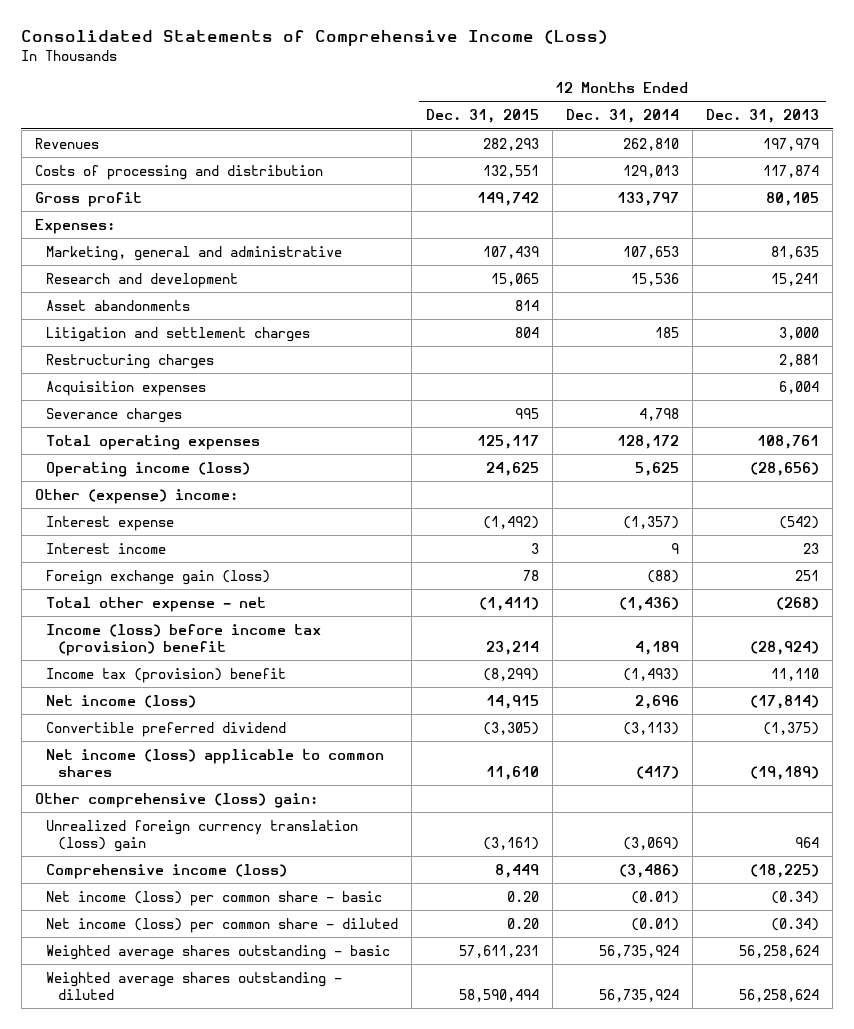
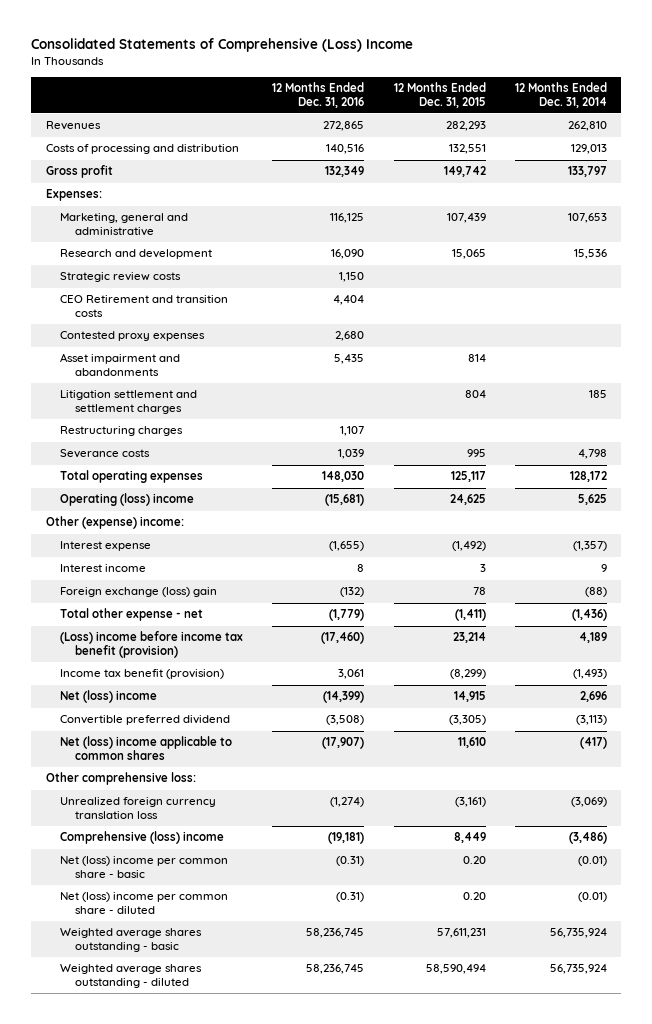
- Consolidated Statements of Comprehensive Income (Loss)
+ Consolidated Statements of Comprehensive (Loss) Income
- | 12 Months Ended Dec. 31, 2015 | 12 Months Ended Dec. 31, 2014 | 12 Months Ended Dec. 31, 2013
+ | 12 Months Ended Dec. 31, 2016 | 12 Months Ended Dec. 31, 2015 | 12 Months Ended Dec. 31, 2014
- Asset abandonments | 814 | |
- Litigation and settlement charges | 804 | 185 | 3,000
+ Strategic review costs | 1,150 | |
+ CEO Retirement and transition costs | 4,404 | |
+ Contested proxy expenses | 2,680 | |
+ Asset impairment and abandonments | 5,435 | 814 |
+ Litigation settlement and settlement charges | | 804 | 185
- Acquisition expenses | | | 6,004
- Severance charges | 995 | 4,798 |
+ Severance costs | 1,039 | 995 | 4,798
- Operating income (loss) | 24,625 | 5,625 | (28,656)
+ Operating (loss) income | (15,681) | 24,625 | 5,625
- Foreign exchange gain (loss) | 78 | (88) | 251
+ Foreign exchange (loss) gain | (132) | 78 | (88)
- Income (loss) before income tax (provision) benefit | 23,214 | 4,189 | (28,924)
- Income tax (provision) benefit | (8,299) | (1,493) | 11,110
- Net income (loss) | 14,915 | 2,696 | (17,814)
+ (Loss) income before income tax benefit (provision) | (17,460) | 23,214 | 4,189
+ Income tax benefit (provision) | 3,061 | (8,299) | (1,493)
+ Net (loss) income | (14,399) | 14,915 | 2,696
- Net income (loss) applicable to common shares | 11,610 | (417) | (19,189)
- Other comprehensive (loss) gain:
- Unrealized foreign currency translation (loss) gain | (3,161) | (3,069) | 964
- Comprehensive income (loss) | 8,449 | (3,486) | (18,225)
- Net income (loss) per common share - basic | 0.20 | (0.01) | (0.34)
- Net income (loss) per common share - diluted | 0.20 | (0.01) | (0.34)
+ Net (loss) income applicable to common shares | (17,907) | 11,610 | (417)
+ Other comprehensive loss:
+ Unrealized foreign currency translation loss | (1,274) | (3,161) | (3,069)
+ Comprehensive (loss) income | (19,181) | 8,449 | (3,486)
+ Net (loss) income per common share - basic | (0.31) | 0.20 | (0.01)
+ Net (loss) income per common share - diluted | (0.31) | 0.20 | (0.01)

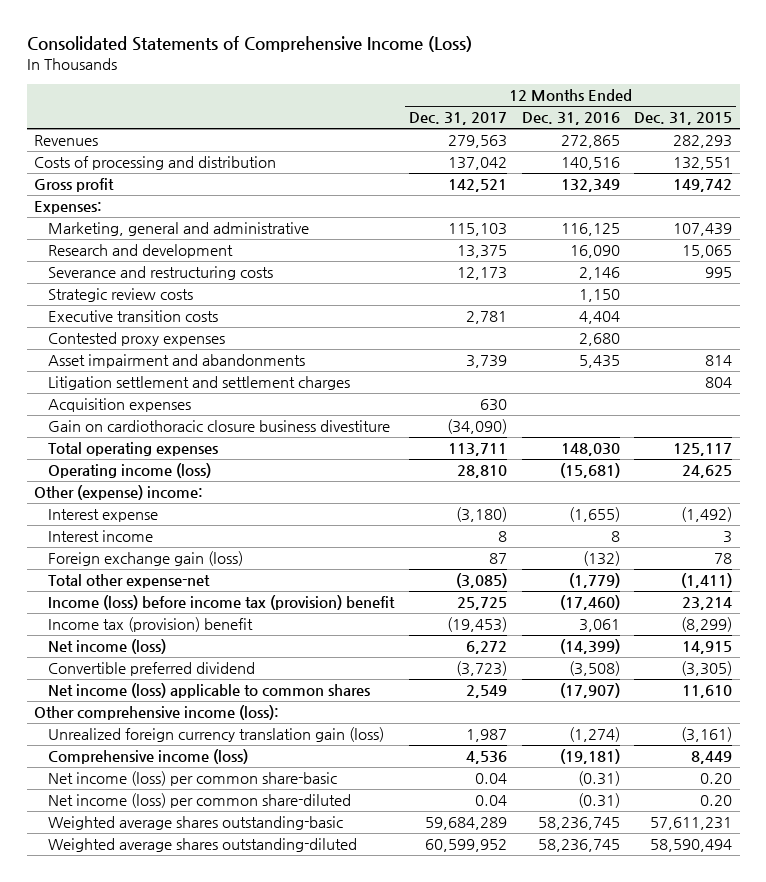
- Consolidated Statements of Comprehensive (Loss) Income
+ Consolidated Statements of Comprehensive Income (Loss)
- | 12 Months Ended Dec. 31, 2016 | 12 Months Ended Dec. 31, 2015 | 12 Months Ended Dec. 31, 2014
+ | 12 Months Ended Dec. 31, 2017 | 12 Months Ended Dec. 31, 2016 | 12 Months Ended Dec. 31, 2015
+ Severance and restructuring costs | 12,173 | 2,146 | 995
- CEO Retirement and transition costs | 4,404 | |
+ Executive transition costs | 2,781 | 4,404 |
- Restructuring charges | 1,107 | |
- Severance costs | 1,039 | 995 | 4,798
+ Acquisition expenses | 630 | |
+ Gain on cardiothoracic closure business divestiture | (34,090) | |
- Operating (loss) income | (15,681) | 24,625 | 5,625
+ Operating income (loss) | 28,810 | (15,681) | 24,625
- Foreign exchange (loss) gain | (132) | 78 | (88)
- Total other expense - net | (1,779) | (1,411) | (1,436)
- (Loss) income before income tax benefit (provision) | (17,460) | 23,214 | 4,189
- Income tax benefit (provision) | 3,061 | (8,299) | (1,493)
- Net (loss) income | (14,399) | 14,915 | 2,696
+ Foreign exchange gain (loss) | 87 | (132) | 78
+ Total other expense-net | (3,085) | (1,779) | (1,411)
+ Income (loss) before income tax (provision) benefit | 25,725 | (17,460) | 23,214
+ Income tax (provision) benefit | (19,453) | 3,061 | (8,299)
+ Net income (loss) | 6,272 | (14,399) | 14,915
- Net (loss) income applicable to common shares | (17,907) | 11,610 | (417)
- Other comprehensive loss:
- Unrealized foreign currency translation loss | (1,274) | (3,161) | (3,069)
- Comprehensive (loss) income | (19,181) | 8,449 | (3,486)
- Net (loss) income per common share - basic | (0.31) | 0.20 | (0.01)
- Net (loss) income per common share - diluted | (0.31) | 0.20 | (0.01)
- Weighted average shares outstanding - basic | 58,236,745 | 57,611,231 | 56,735,924
- Weighted average shares outstanding - diluted | 58,236,745 | 58,590,494 | 56,735,924
+ Net income (loss) applicable to common shares | 2,549 | (17,907) | 11,610
+ Other comprehensive income (loss):
+ Unrealized foreign currency translation gain (loss) | 1,987 | (1,274) | (3,161)
+ Comprehensive income (loss) | 4,536 | (19,181) | 8,449
+ Net income (loss) per common share-basic | 0.04 | (0.31) | 0.20
+ Net income (loss) per common share-diluted | 0.04 | (0.31) | 0.20
+ Weighted average shares outstanding-basic | 59,684,289 | 58,236,745 | 57,611,231
+ Weighted average shares outstanding-diluted | 60,599,952 | 58,236,745 | 58,590,494

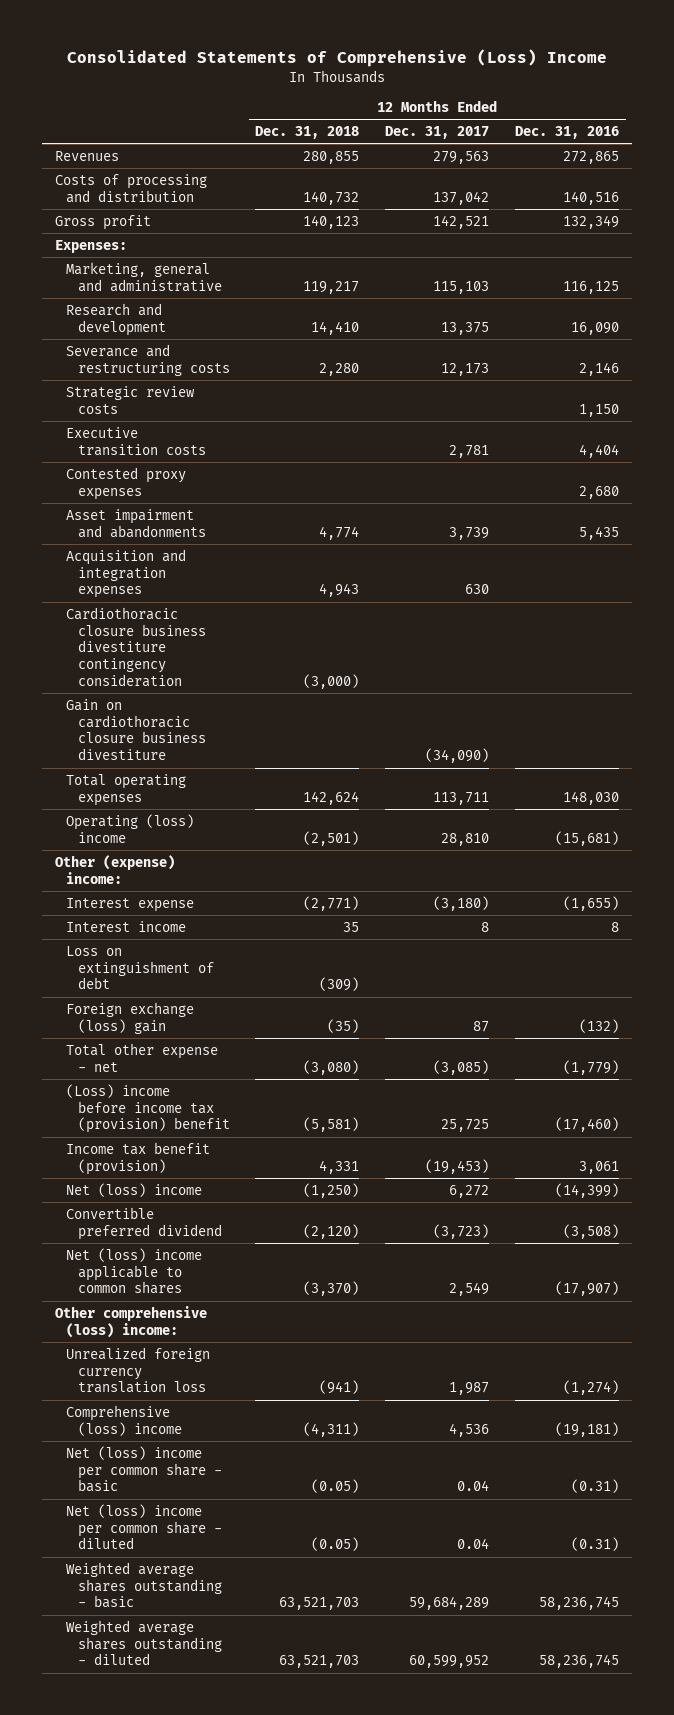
- Consolidated Statements of Comprehensive Income (Loss)
+ Consolidated Statements of Comprehensive (Loss) Income
- | 12 Months Ended Dec. 31, 2017 | 12 Months Ended Dec. 31, 2016 | 12 Months Ended Dec. 31, 2015
+ | 12 Months Ended Dec. 31, 2018 | 12 Months Ended Dec. 31, 2017 | 12 Months Ended Dec. 31, 2016
- Litigation settlement and settlement charges | | | 804
- Acquisition expenses | 630 | |
+ Acquisition and integration expenses | 4,943 | 630 |
+ Cardiothoracic closure business divestiture contingency consideration | (3,000) | |
- Operating income (loss) | 28,810 | (15,681) | 24,625
+ Operating (loss) income | (2,501) | 28,810 | (15,681)
- Foreign exchange gain (loss) | 87 | (132) | 78
- Total other expense-net | (3,085) | (1,779) | (1,411)
- Income (loss) before income tax (provision) benefit | 25,725 | (17,460) | 23,214
- Income tax (provision) benefit | (19,453) | 3,061 | (8,299)
- Net income (loss) | 6,272 | (14,399) | 14,915
+ Loss on extinguishment of debt | (309) | |
+ Foreign exchange (loss) gain | (35) | 87 | (132)
+ Total other expense - net | (3,080) | (3,085) | (1,779)
+ (Loss) income before income tax (provision) benefit | (5,581) | 25,725 | (17,460)
+ Income tax benefit (provision) | 4,331 | (19,453) | 3,061
+ Net (loss) income | (1,250) | 6,272 | (14,399)
- Net income (loss) applicable to common shares | 2,549 | (17,907) | 11,610
- Other comprehensive income (loss):
- Unrealized foreign currency translation gain (loss) | 1,987 | (1,274) | (3,161)
- Comprehensive income (loss) | 4,536 | (19,181) | 8,449
- Net income (loss) per common share-basic | 0.04 | (0.31) | 0.20
- Net income (loss) per common share-diluted | 0.04 | (0.31) | 0.20
- Weighted average shares outstanding-basic | 59,684,289 | 58,236,745 | 57,611,231
- Weighted average shares outstanding-diluted | 60,599,952 | 58,236,745 | 58,590,494
+ Net (loss) income applicable to common shares | (3,370) | 2,549 | (17,907)
+ Other comprehensive (loss) income:
+ Unrealized foreign currency translation loss | (941) | 1,987 | (1,274)
+ Comprehensive (loss) income | (4,311) | 4,536 | (19,181)
+ Net (loss) income per common share - basic | (0.05) | 0.04 | (0.31)
+ Net (loss) income per common share - diluted | (0.05) | 0.04 | (0.31)
+ Weighted average shares outstanding - basic | 63,521,703 | 59,684,289 | 58,236,745
+ Weighted average shares outstanding - diluted | 63,521,703 | 60,599,952 | 58,236,745

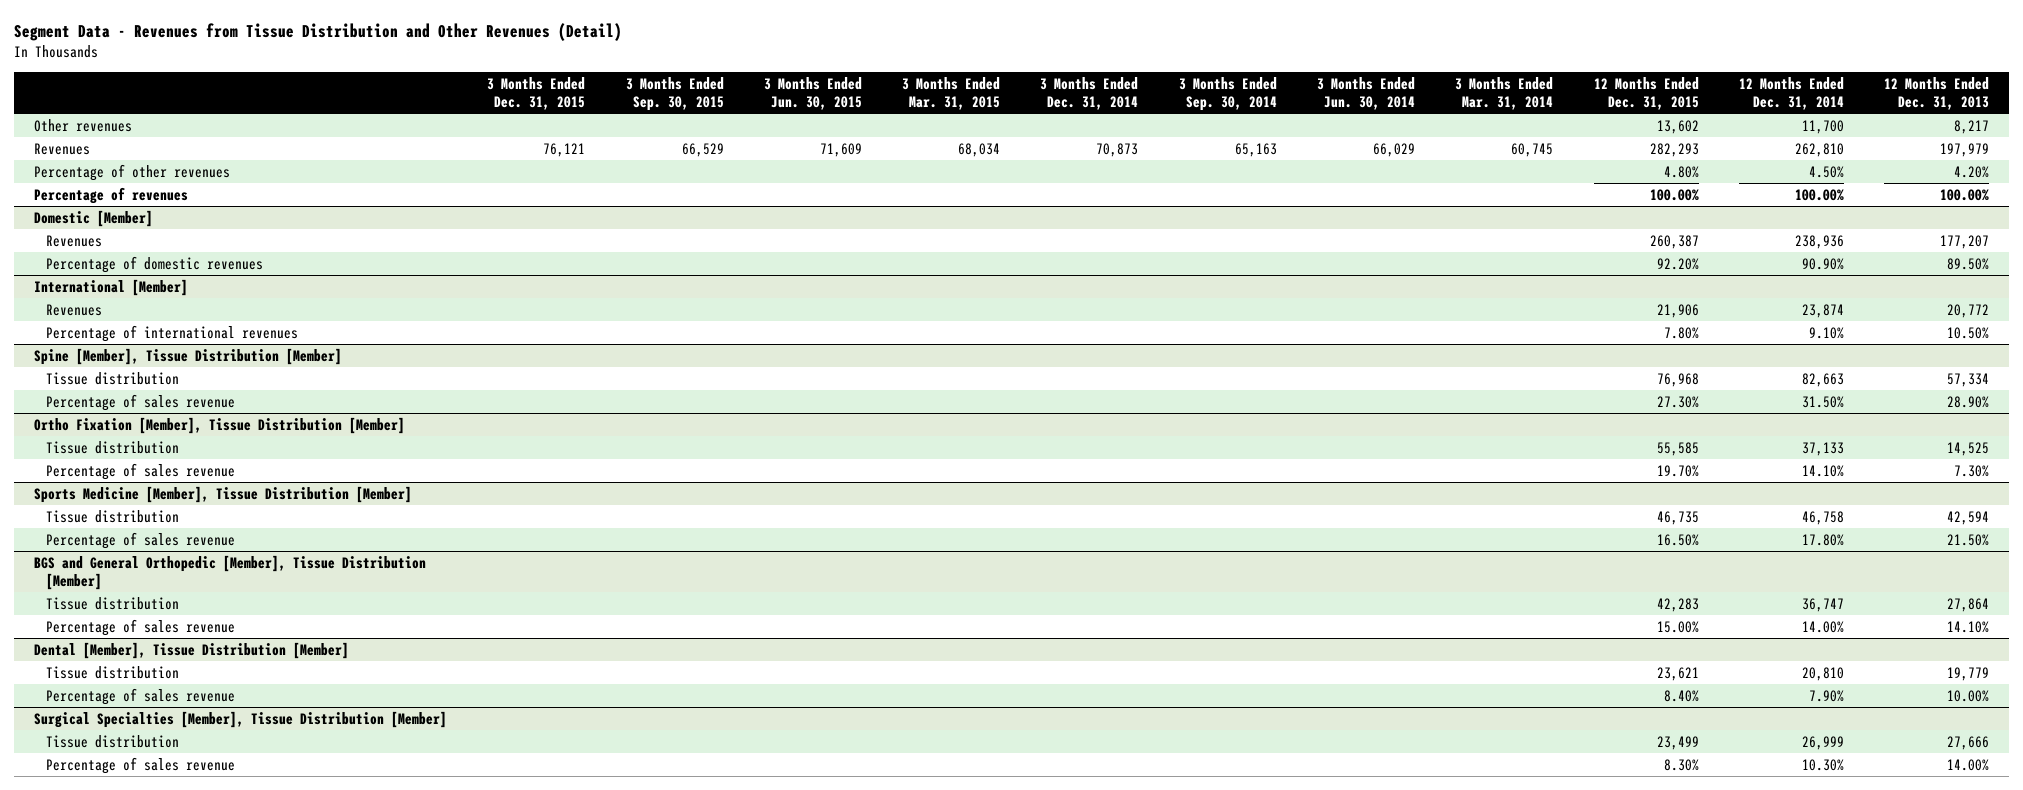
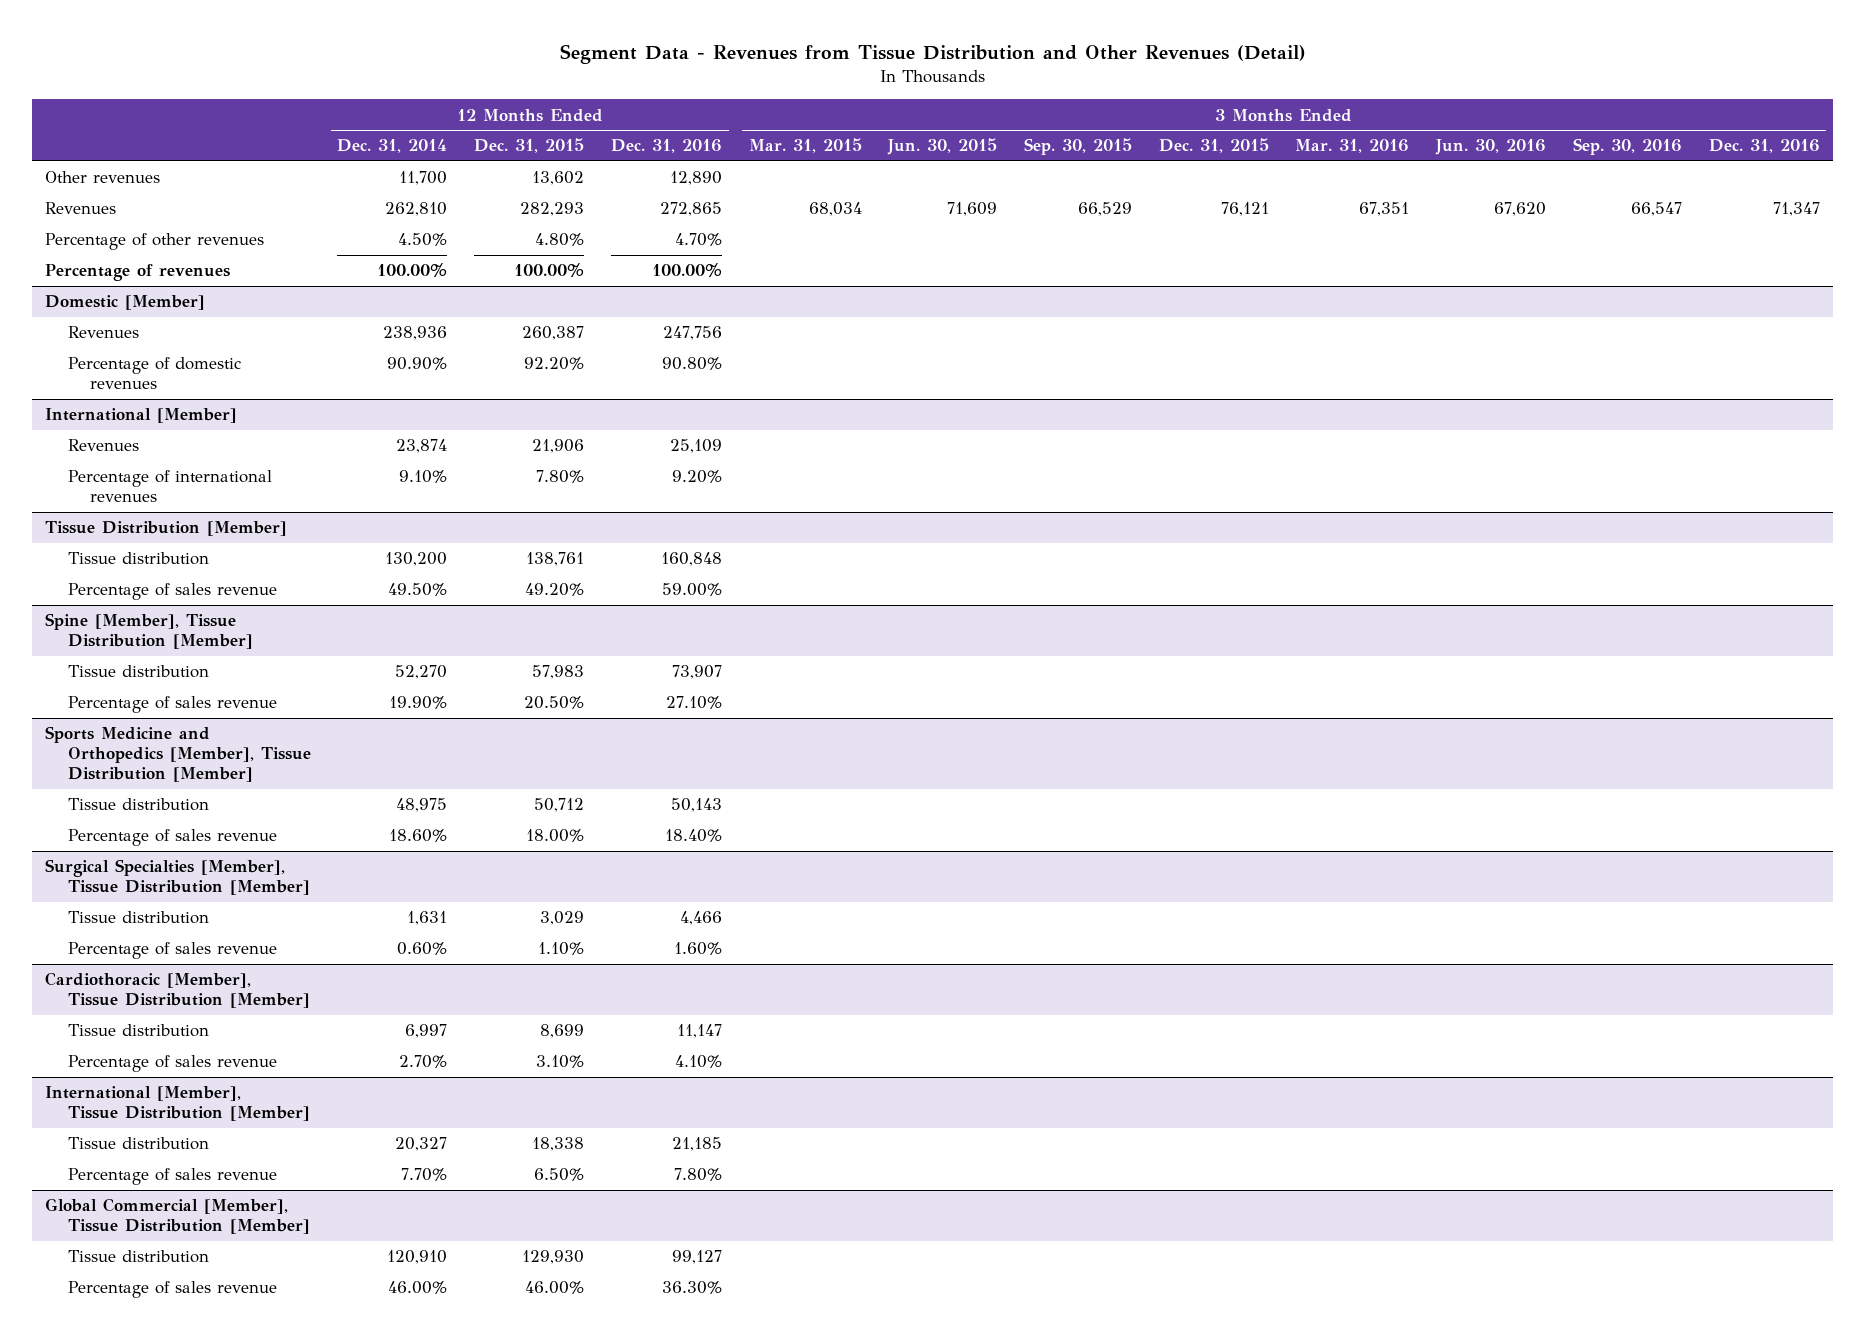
- | 3 Months Ended Dec. 31, 2015 | 3 Months Ended Sep. 30, 2015 | 3 Months Ended Jun. 30, 2015 | 3 Months Ended Mar. 31, 2015 | 3 Months Ended Dec. 31, 2014 | 3 Months Ended Sep. 30, 2014 | 3 Months Ended Jun. 30, 2014 | 3 Months Ended Mar. 31, 2014 | 12 Months Ended Dec. 31, 2015 | 12 Months Ended Dec. 31, 2014 | 12 Months Ended Dec. 31, 2013
+ | 12 Months Ended Dec. 31, 2014 | 12 Months Ended Dec. 31, 2015 | 12 Months Ended Dec. 31, 2016 | 3 Months Ended Mar. 31, 2015 | 3 Months Ended Jun. 30, 2015 | 3 Months Ended Sep. 30, 2015 | 3 Months Ended Dec. 31, 2015 | 3 Months Ended Mar. 31, 2016 | 3 Months Ended Jun. 30, 2016 | 3 Months Ended Sep. 30, 2016 | 3 Months Ended Dec. 31, 2016
+ Tissue Distribution [Member]
+ Tissue distribution | 130,200 | 138,761 | 160,848 | | | | | | | |
+ Percentage of sales revenue | 49.50% | 49.20% | 59.00% | | | | | | | |
@ Spine [Member], Tissue Distribution [Member]
- Tissue distribution | | | | | | | | | 76,968 | 82,663 | 57,334
- Percentage of sales revenue | | | | | | | | | 27.30% | 31.50% | 28.90%
- Ortho Fixation [Member], Tissue Distribution [Member]
- Tissue distribution | | | | | | | | | 55,585 | 37,133 | 14,525
- Percentage of sales revenue | | | | | | | | | 19.70% | 14.10% | 7.30%
- Sports Medicine [Member], Tissue Distribution [Member]
- Tissue distribution | | | | | | | | | 46,735 | 46,758 | 42,594
- Percentage of sales revenue | | | | | | | | | 16.50% | 17.80% | 21.50%
- BGS and General Orthopedic [Member], Tissue Distribution [Member]
- Tissue distribution | | | | | | | | | 42,283 | 36,747 | 27,864
- Percentage of sales revenue | | | | | | | | | 15.00% | 14.00% | 14.10%
- Dental [Member], Tissue Distribution [Member]
- Tissue distribution | | | | | | | | | 23,621 | 20,810 | 19,779
- Percentage of sales revenue | | | | | | | | | 8.40% | 7.90% | 10.00%
@ Spine [Member], Tissue Distribution [Member]
+ Tissue distribution | 52,270 | 57,983 | 73,907 | | | | | | | |
+ Percentage of sales revenue | 19.90% | 20.50% | 27.10% | | | | | | | |
+ Sports Medicine and Orthopedics [Member], Tissue Distribution [Member]
+ Tissue distribution | 48,975 | 50,712 | 50,143 | | | | | | | |
+ Percentage of sales revenue | 18.60% | 18.00% | 18.40% | | | | | | | |
@ Surgical Specialties [Member], Tissue Distribution [Member]
- Tissue distribution | | | | | | | | | 23,499 | 26,999 | 27,666
- Percentage of sales revenue | | | | | | | | | 8.30% | 10.30% | 14.00%
+ Tissue distribution | 1,631 | 3,029 | 4,466 | | | | | | | |
+ Percentage of sales revenue | 0.60% | 1.10% | 1.60% | | | | | | | |
+ Cardiothoracic [Member], Tissue Distribution [Member]
+ Tissue distribution | 6,997 | 8,699 | 11,147 | | | | | | | |
+ Percentage of sales revenue | 2.70% | 3.10% | 4.10% | | | | | | | |
+ International [Member], Tissue Distribution [Member]
+ Tissue distribution | 20,327 | 18,338 | 21,185 | | | | | | | |
+ Percentage of sales revenue | 7.70% | 6.50% | 7.80% | | | | | | | |
+ Global Commercial [Member], Tissue Distribution [Member]
+ Tissue distribution | 120,910 | 129,930 | 99,127 | | | | | | | |
+ Percentage of sales revenue | 46.00% | 46.00% | 36.30% | | | | | | | |

